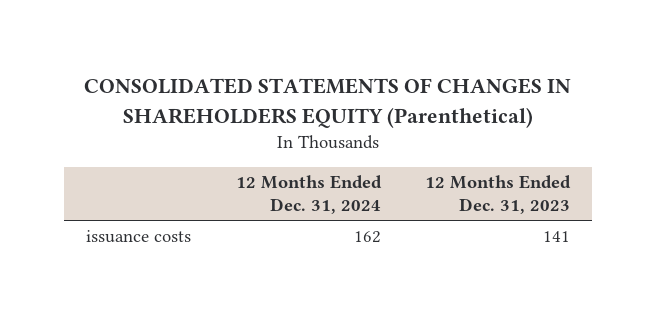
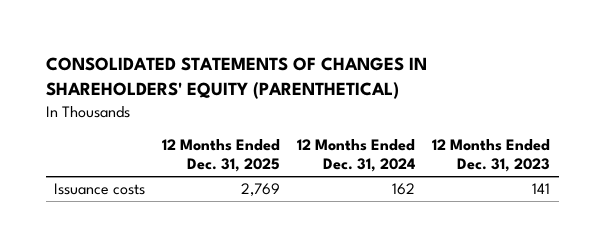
- CONSOLIDATED STATEMENTS OF CHANGES IN SHAREHOLDERS EQUITY (Parenthetical)
+ CONSOLIDATED STATEMENTS OF CHANGES IN SHAREHOLDERS' EQUITY (PARENTHETICAL)
- | 12 Months Ended Dec. 31, 2024 | 12 Months Ended Dec. 31, 2023
+ | 12 Months Ended Dec. 31, 2025 | 12 Months Ended Dec. 31, 2024 | 12 Months Ended Dec. 31, 2023
- issuance costs | 162 | 141
+ Issuance costs | 2,769 | 162 | 141

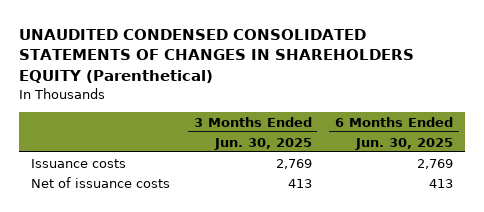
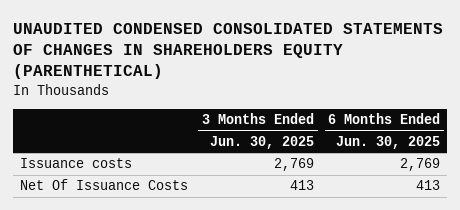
- UNAUDITED CONDENSED CONSOLIDATED STATEMENTS OF CHANGES IN SHAREHOLDERS EQUITY (Parenthetical)
+ UNAUDITED CONDENSED CONSOLIDATED STATEMENTS OF CHANGES IN SHAREHOLDERS EQUITY (PARENTHETICAL)
- Net of issuance costs | 413 | 413
+ Net Of Issuance Costs | 413 | 413

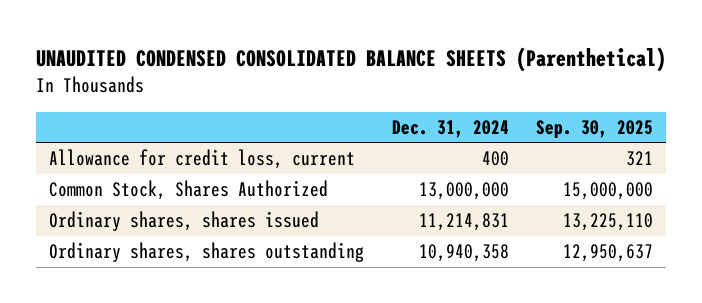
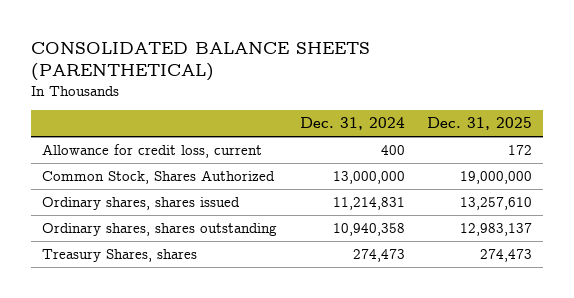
- UNAUDITED CONDENSED CONSOLIDATED BALANCE SHEETS (Parenthetical)
+ CONSOLIDATED BALANCE SHEETS (PARENTHETICAL)
- | Dec. 31, 2024 | Sep. 30, 2025
+ | Dec. 31, 2024 | Dec. 31, 2025
+ Treasury Shares, shares | 274,473 | 274,473

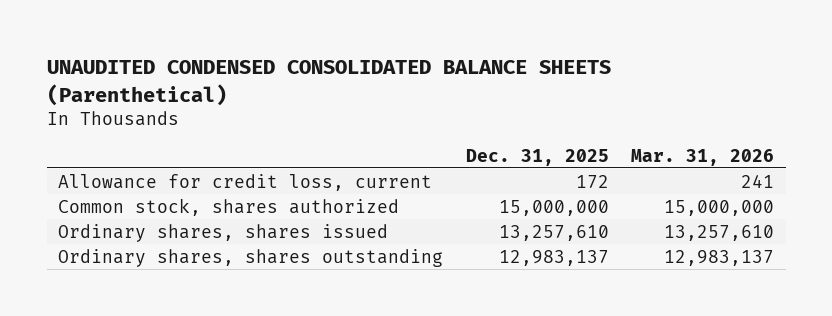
- CONSOLIDATED BALANCE SHEETS (PARENTHETICAL)
+ UNAUDITED CONDENSED CONSOLIDATED BALANCE SHEETS (Parenthetical)
- | Dec. 31, 2024 | Dec. 31, 2025
+ | Dec. 31, 2025 | Mar. 31, 2026
- Common Stock, Shares Authorized | 13,000,000 | 19,000,000
+ Common stock, shares authorized | 15,000,000 | 15,000,000
- Treasury Shares, shares | 274,473 | 274,473

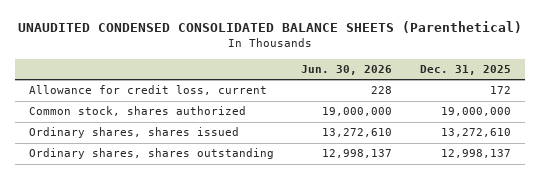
- | Dec. 31, 2025 | Mar. 31, 2026
+ | Jun. 30, 2026 | Dec. 31, 2025
- Common stock, shares authorized | 15,000,000 | 15,000,000
- Ordinary shares, shares issued | 13,257,610 | 13,257,610
- Ordinary shares, shares outstanding | 12,983,137 | 12,983,137
+ Common stock, shares authorized | 19,000,000 | 19,000,000
+ Ordinary shares, shares issued | 13,272,610 | 13,272,610
+ Ordinary shares, shares outstanding | 12,998,137 | 12,998,137

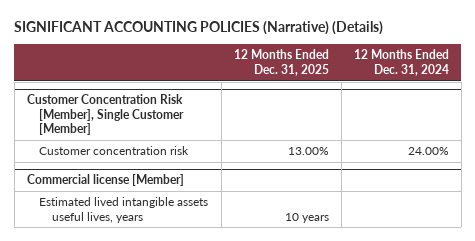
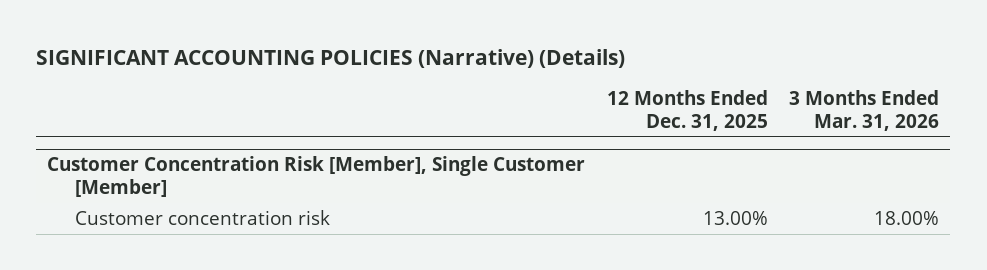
- | 12 Months Ended Dec. 31, 2025 | 12 Months Ended Dec. 31, 2024
+ | 12 Months Ended Dec. 31, 2025 | 3 Months Ended Mar. 31, 2026
- Commercial license [Member]
- Estimated lived intangible assets useful lives, years | 10 years |

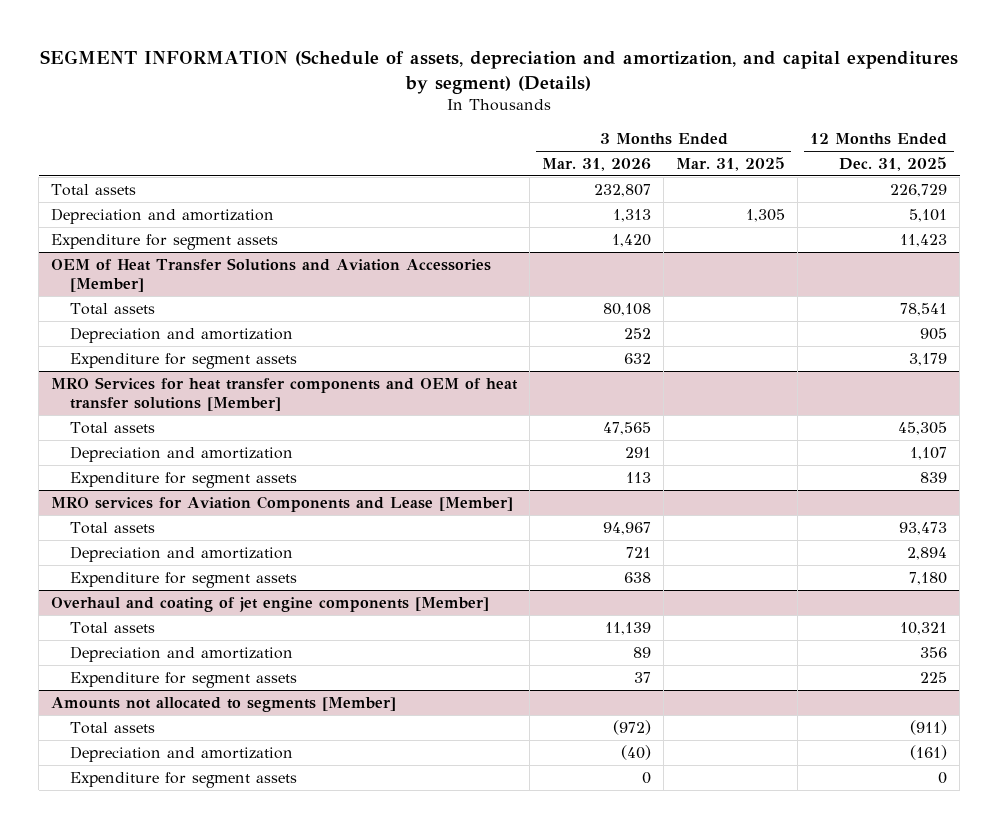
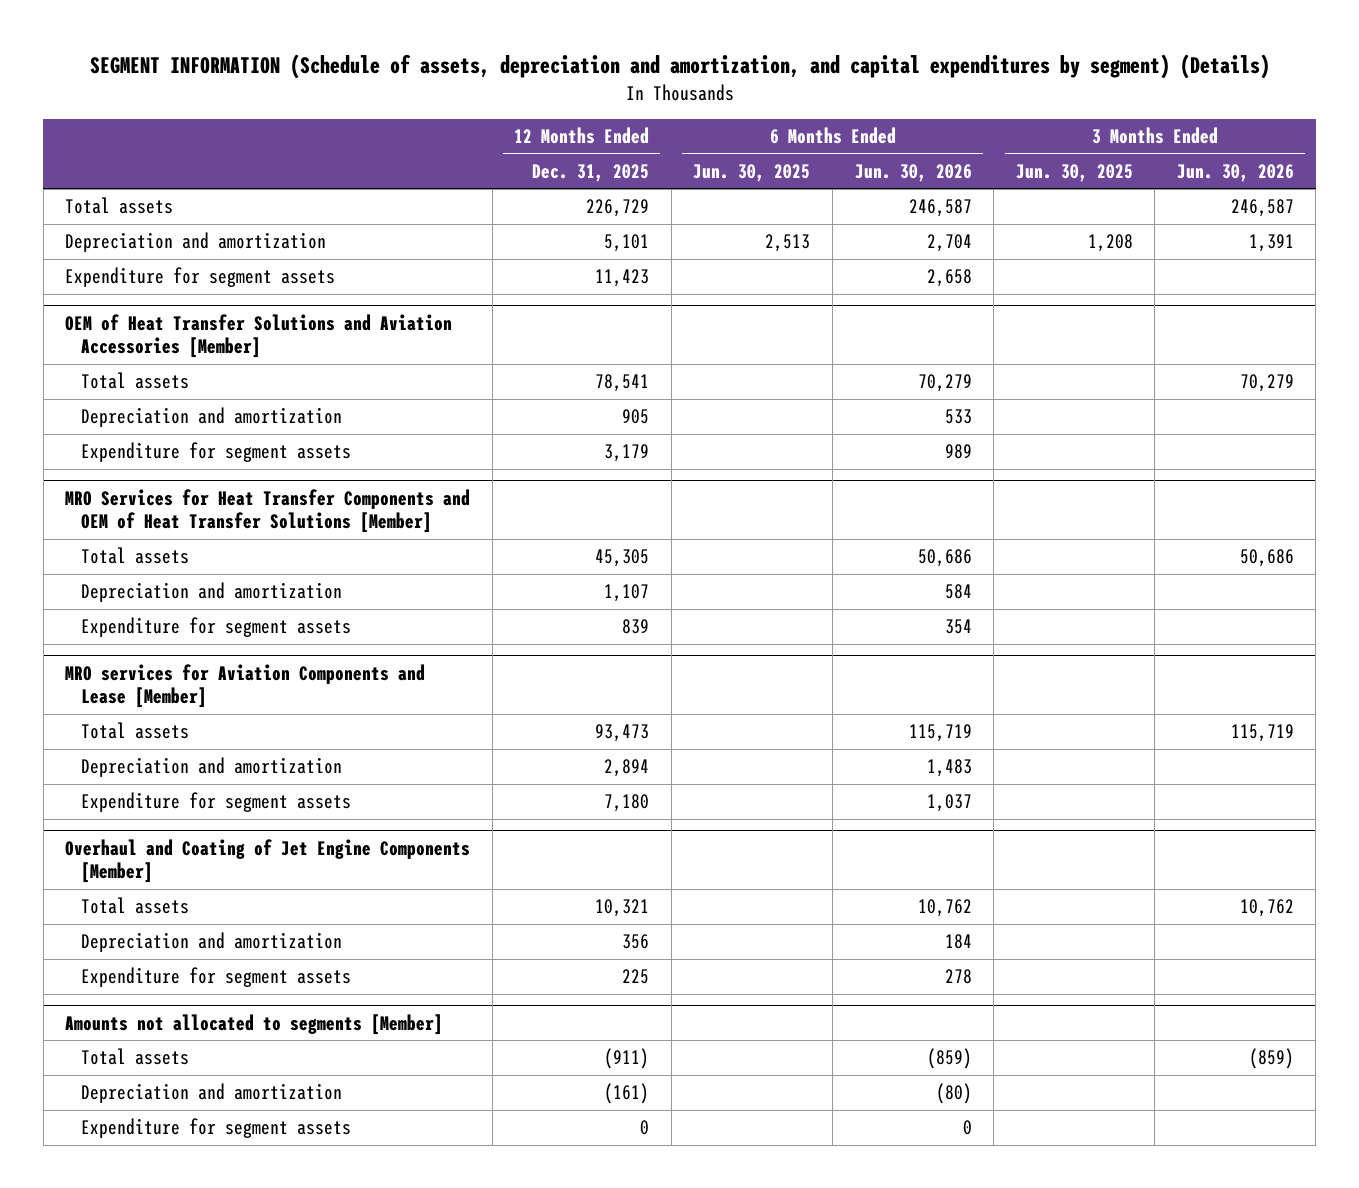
- | 3 Months Ended Mar. 31, 2026 | 3 Months Ended Mar. 31, 2025 | 12 Months Ended Dec. 31, 2025
+ | 12 Months Ended Dec. 31, 2025 | 6 Months Ended Jun. 30, 2025 | 6 Months Ended Jun. 30, 2026 | 3 Months Ended Jun. 30, 2025 | 3 Months Ended Jun. 30, 2026
- MRO Services for heat transfer components and OEM of heat transfer solutions [Member]
+ MRO Services for Heat Transfer Components and OEM of Heat Transfer Solutions [Member]
- Overhaul and coating of jet engine components [Member]
+ Overhaul and Coating of Jet Engine Components [Member]

